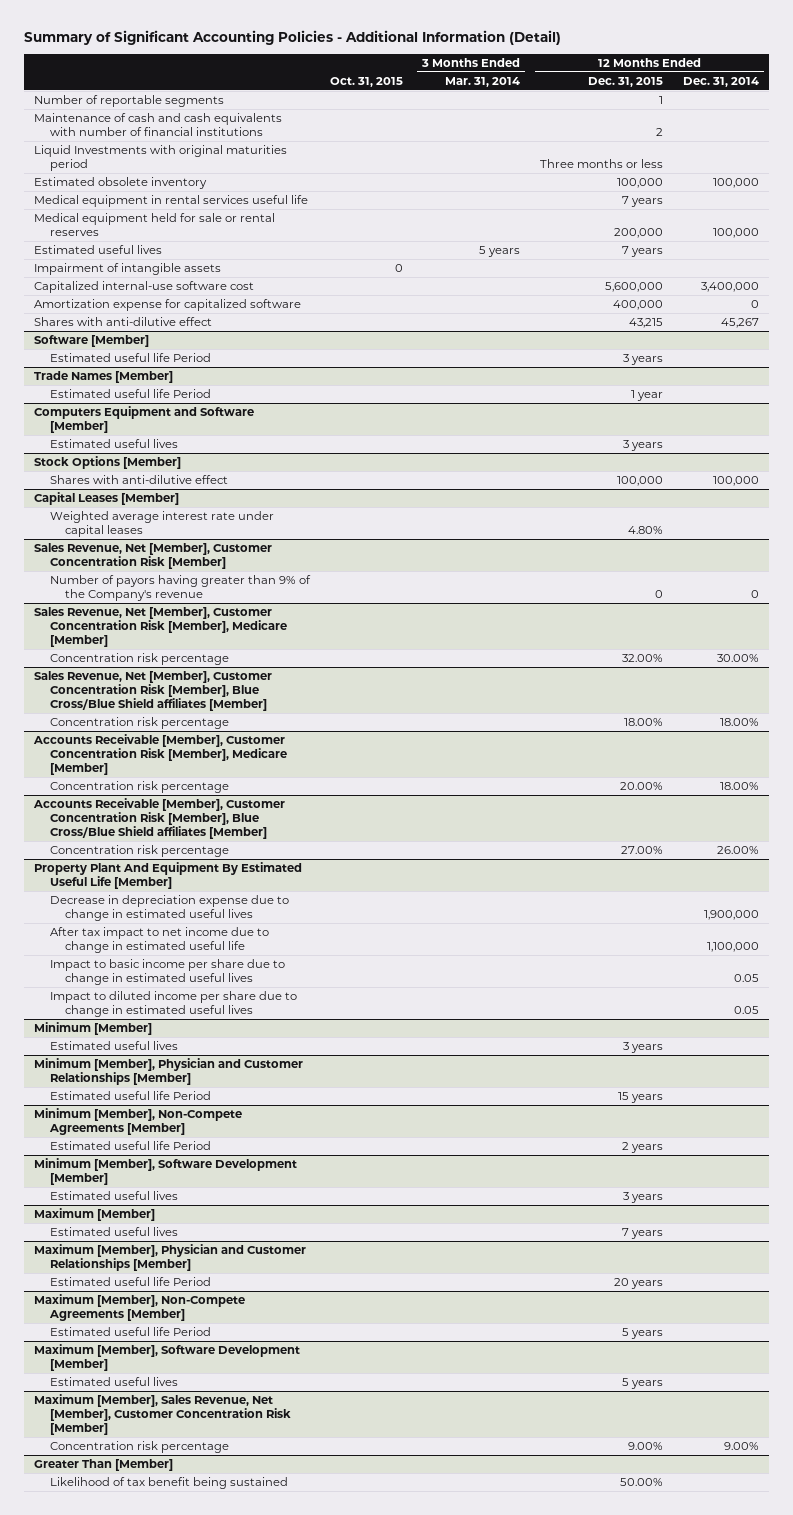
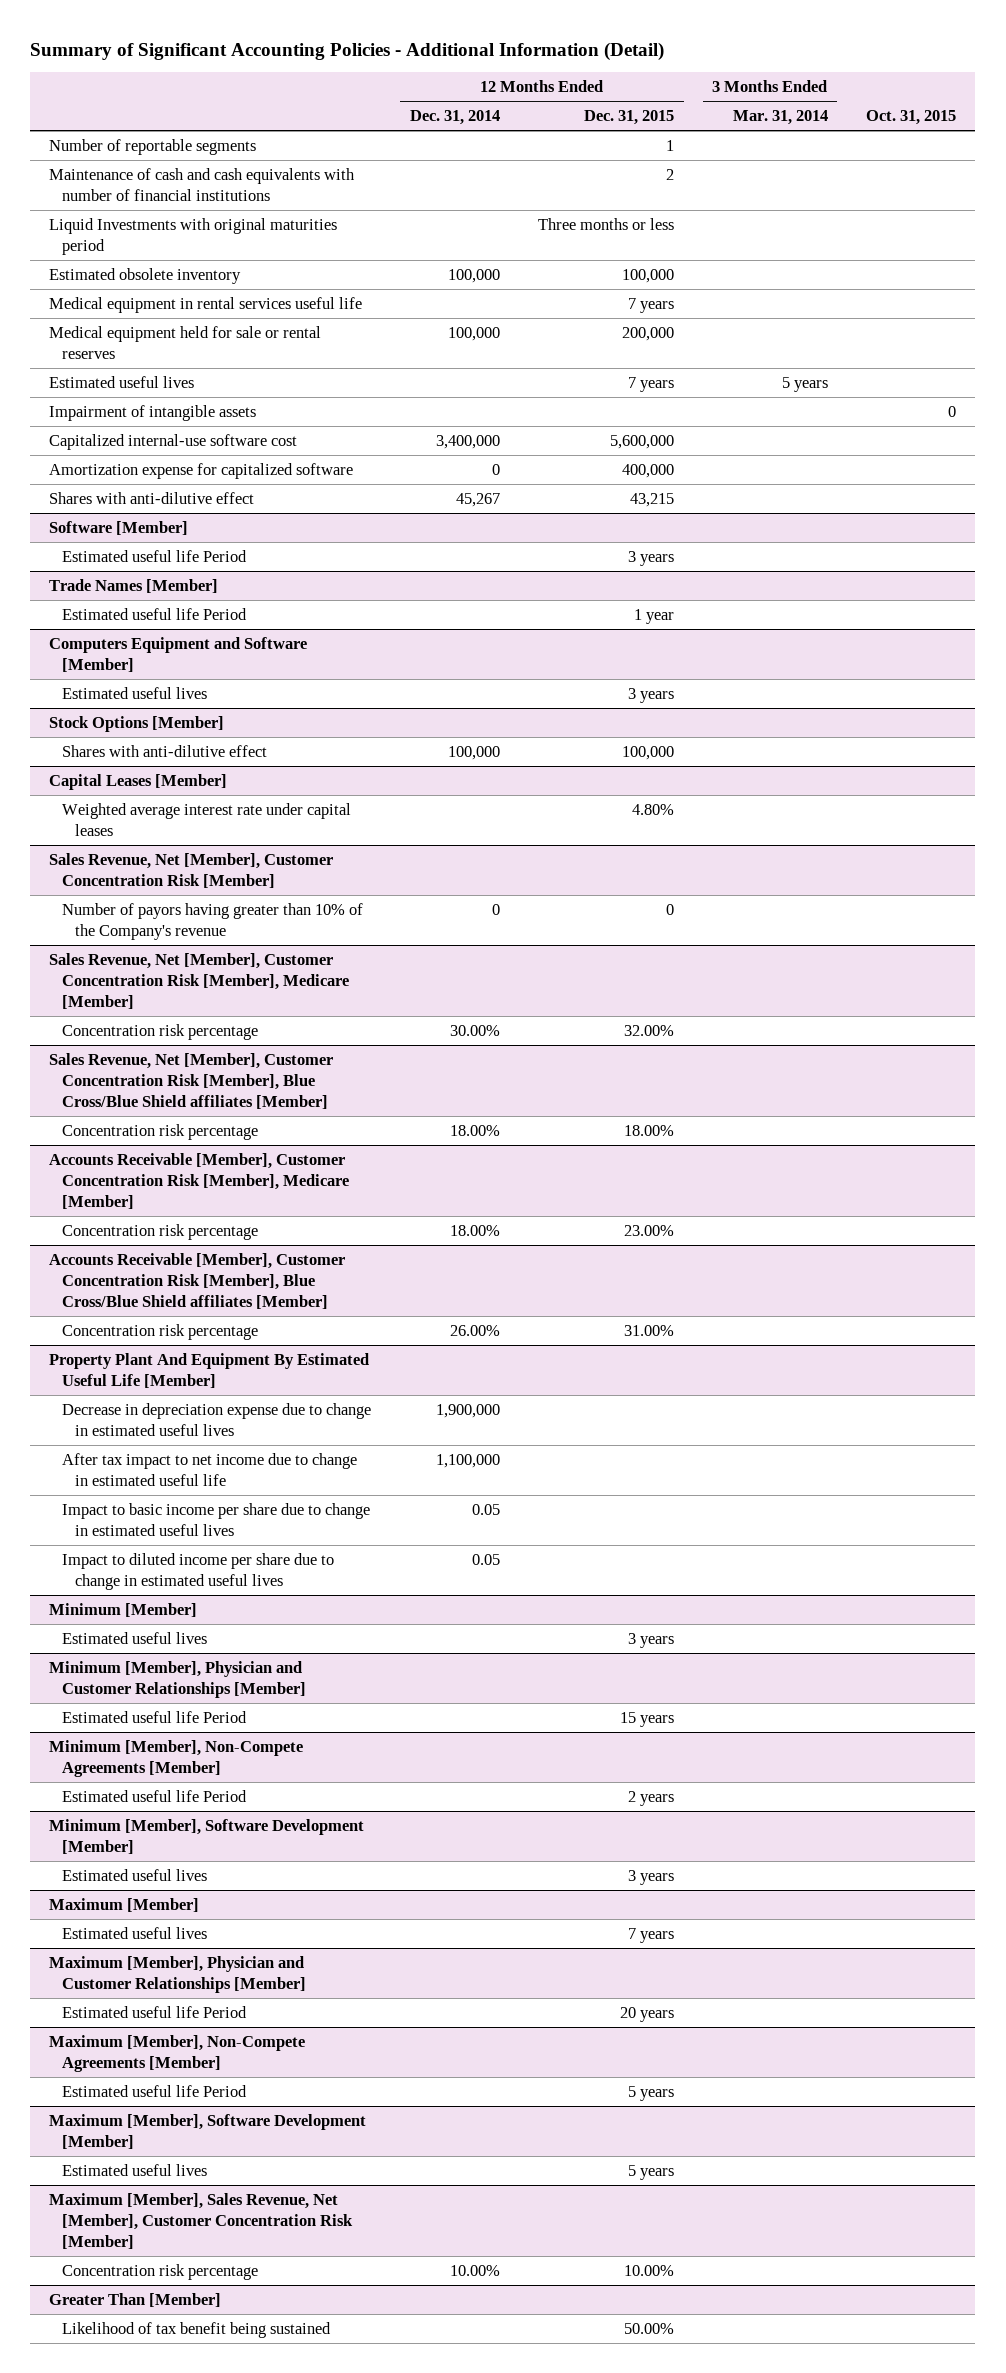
- | Oct. 31, 2015 | 3 Months Ended Mar. 31, 2014 | 12 Months Ended Dec. 31, 2015 | 12 Months Ended Dec. 31, 2014
+ | 12 Months Ended Dec. 31, 2014 | 12 Months Ended Dec. 31, 2015 | 3 Months Ended Mar. 31, 2014 | Oct. 31, 2015
@ Sales Revenue, Net [Member], Customer Concentration Risk [Member]
- Number of payors having greater than 9% of the Company's revenue | | | 0 | 0
+ Number of payors having greater than 10% of the Company's revenue | 0 | 0 | |
@ Accounts Receivable [Member], Customer Concentration Risk [Member], Medicare [Member]
- Concentration risk percentage | | | 20.00% | 18.00%
+ Concentration risk percentage | 18.00% | 23.00% | |
@ Accounts Receivable [Member], Customer Concentration Risk [Member], Blue Cross/Blue Shield affiliates [Member]
- Concentration risk percentage | | | 27.00% | 26.00%
+ Concentration risk percentage | 26.00% | 31.00% | |
@ Maximum [Member], Sales Revenue, Net [Member], Customer Concentration Risk [Member]
- Concentration risk percentage | | | 9.00% | 9.00%
+ Concentration risk percentage | 10.00% | 10.00% | |

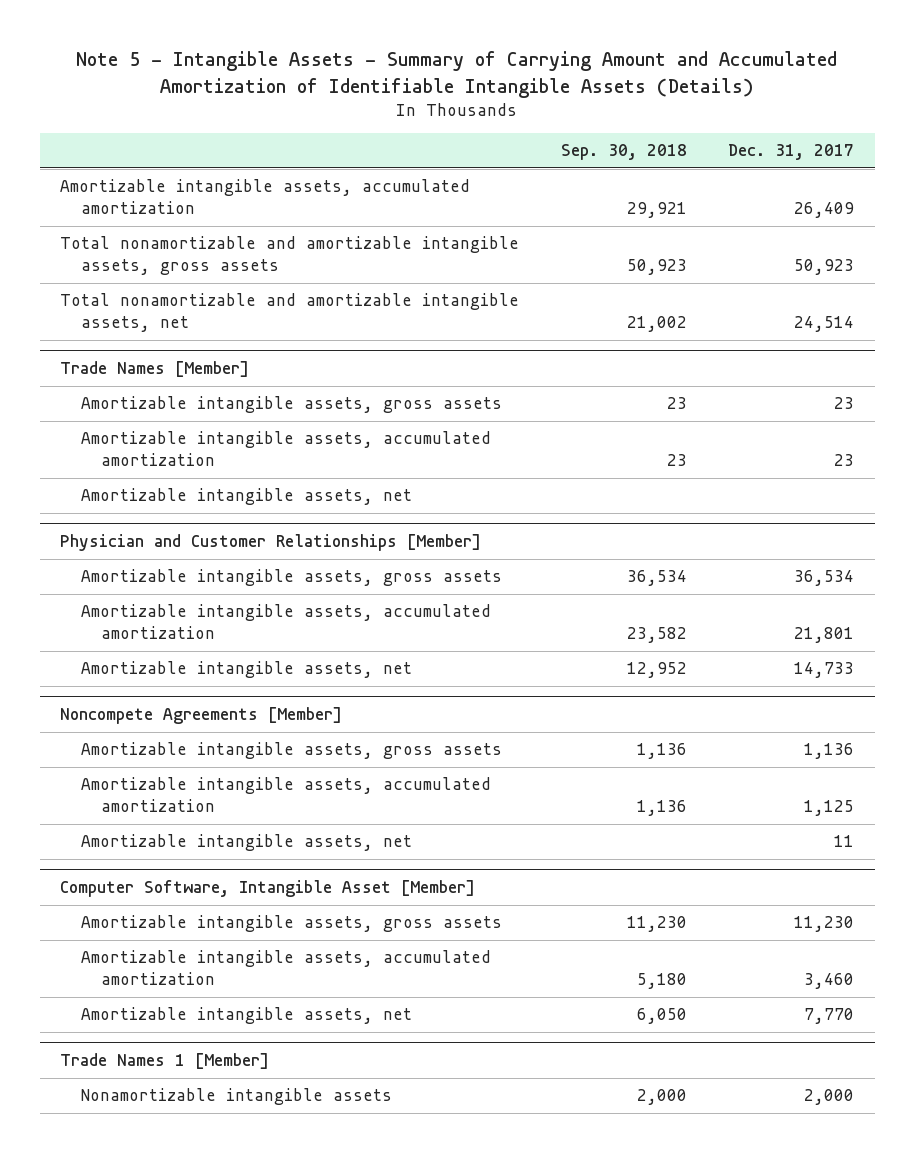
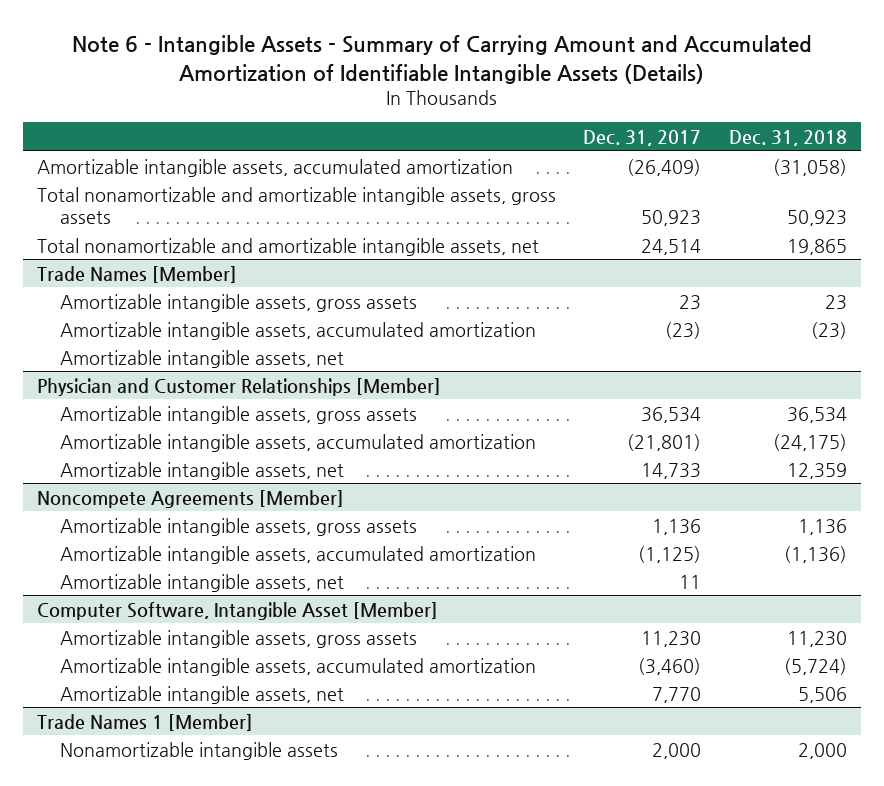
- Note 5 - Intangible Assets - Summary of Carrying Amount and Accumulated Amortization of Identifiable Intangible Assets (Details)
+ Note 6 - Intangible Assets - Summary of Carrying Amount and Accumulated Amortization of Identifiable Intangible Assets (Details)
- | Sep. 30, 2018 | Dec. 31, 2017
+ | Dec. 31, 2017 | Dec. 31, 2018
- Amortizable intangible assets, accumulated amortization | 29,921 | 26,409
+ Amortizable intangible assets, accumulated amortization | (26,409) | (31,058)
@ Trade Names [Member]
- Amortizable intangible assets, accumulated amortization | 23 | 23
+ Amortizable intangible assets, accumulated amortization | (23) | (23)
@ Physician and Customer Relationships [Member]
- Amortizable intangible assets, accumulated amortization | 23,582 | 21,801
+ Amortizable intangible assets, accumulated amortization | (21,801) | (24,175)
@ Noncompete Agreements [Member]
- Amortizable intangible assets, accumulated amortization | 1,136 | 1,125
+ Amortizable intangible assets, accumulated amortization | (1,125) | (1,136)
@ Computer Software, Intangible Asset [Member]
- Amortizable intangible assets, accumulated amortization | 5,180 | 3,460
+ Amortizable intangible assets, accumulated amortization | (3,460) | (5,724)

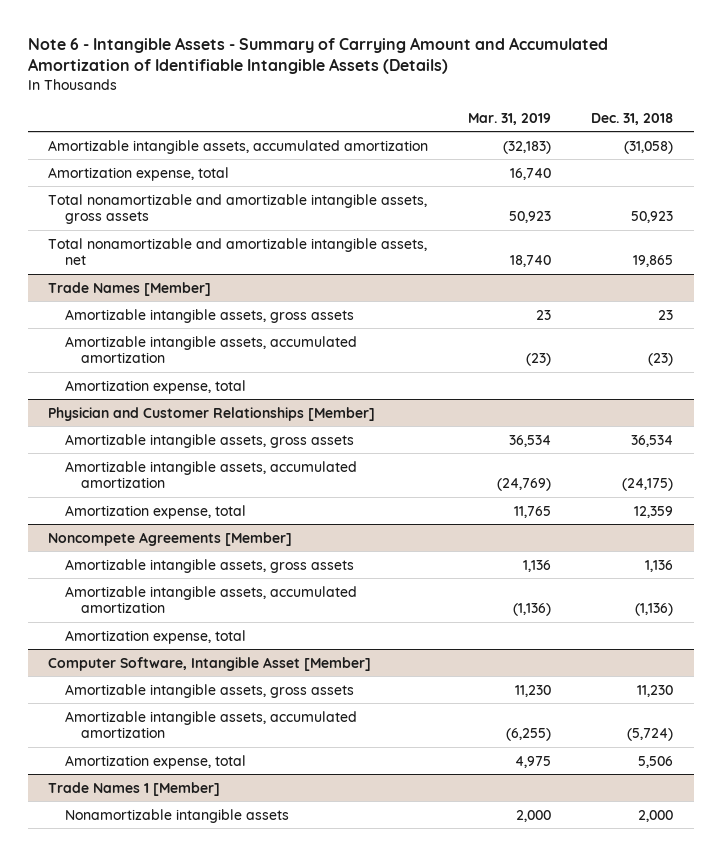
- | Dec. 31, 2017 | Dec. 31, 2018
+ | Mar. 31, 2019 | Dec. 31, 2018
+ Amortization expense, total | 16,740 |
@ Trade Names [Member]
- Amortizable intangible assets, net
+ Amortization expense, total
@ Physician and Customer Relationships [Member]
- Amortizable intangible assets, net | 14,733 | 12,359
+ Amortization expense, total | 11,765 | 12,359
@ Noncompete Agreements [Member]
- Amortizable intangible assets, net | 11 |
+ Amortization expense, total
@ Computer Software, Intangible Asset [Member]
- Amortizable intangible assets, net | 7,770 | 5,506
+ Amortization expense, total | 4,975 | 5,506

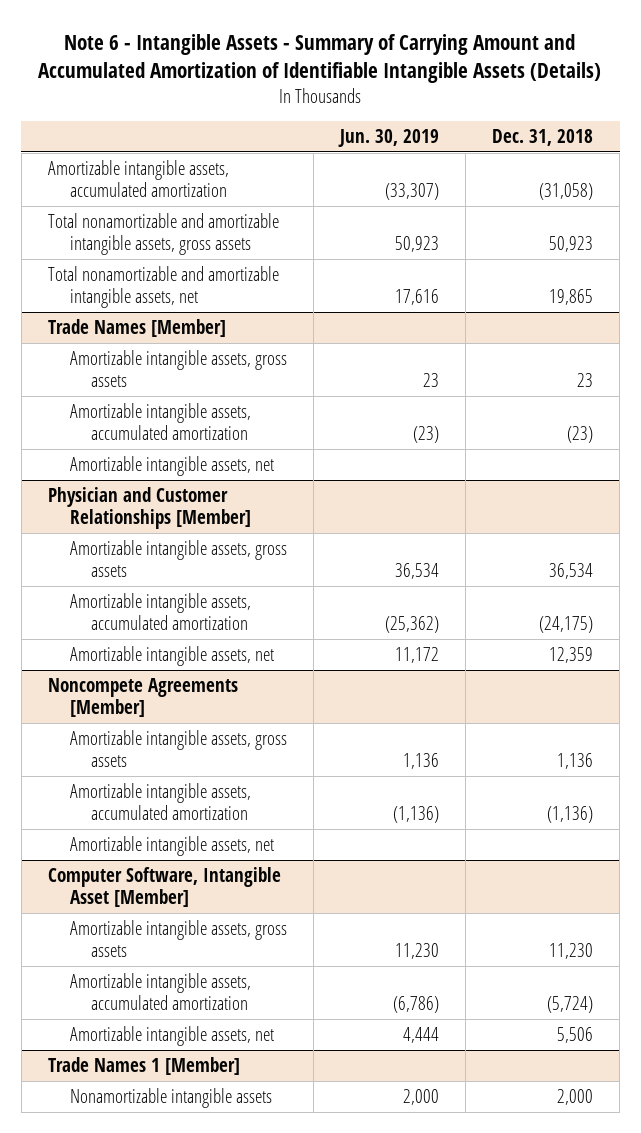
- | Mar. 31, 2019 | Dec. 31, 2018
+ | Jun. 30, 2019 | Dec. 31, 2018
- Amortization expense, total | 16,740 |
@ Trade Names [Member]
- Amortization expense, total
+ Amortizable intangible assets, net
@ Physician and Customer Relationships [Member]
- Amortization expense, total | 11,765 | 12,359
+ Amortizable intangible assets, net | 11,172 | 12,359
@ Noncompete Agreements [Member]
- Amortization expense, total
+ Amortizable intangible assets, net
@ Computer Software, Intangible Asset [Member]
- Amortization expense, total | 4,975 | 5,506
+ Amortizable intangible assets, net | 4,444 | 5,506

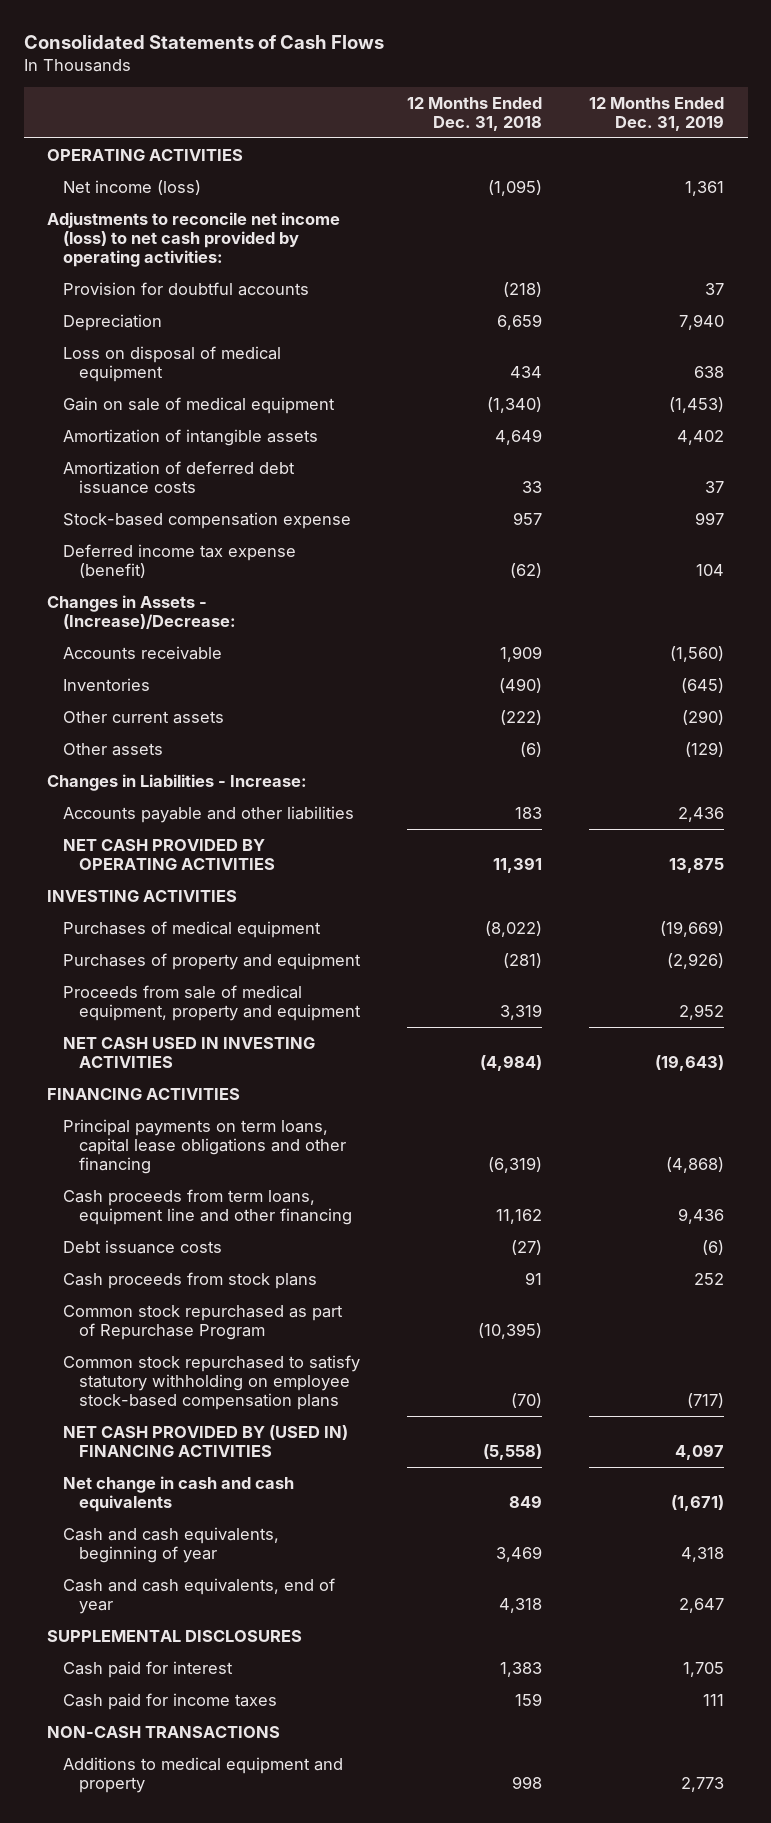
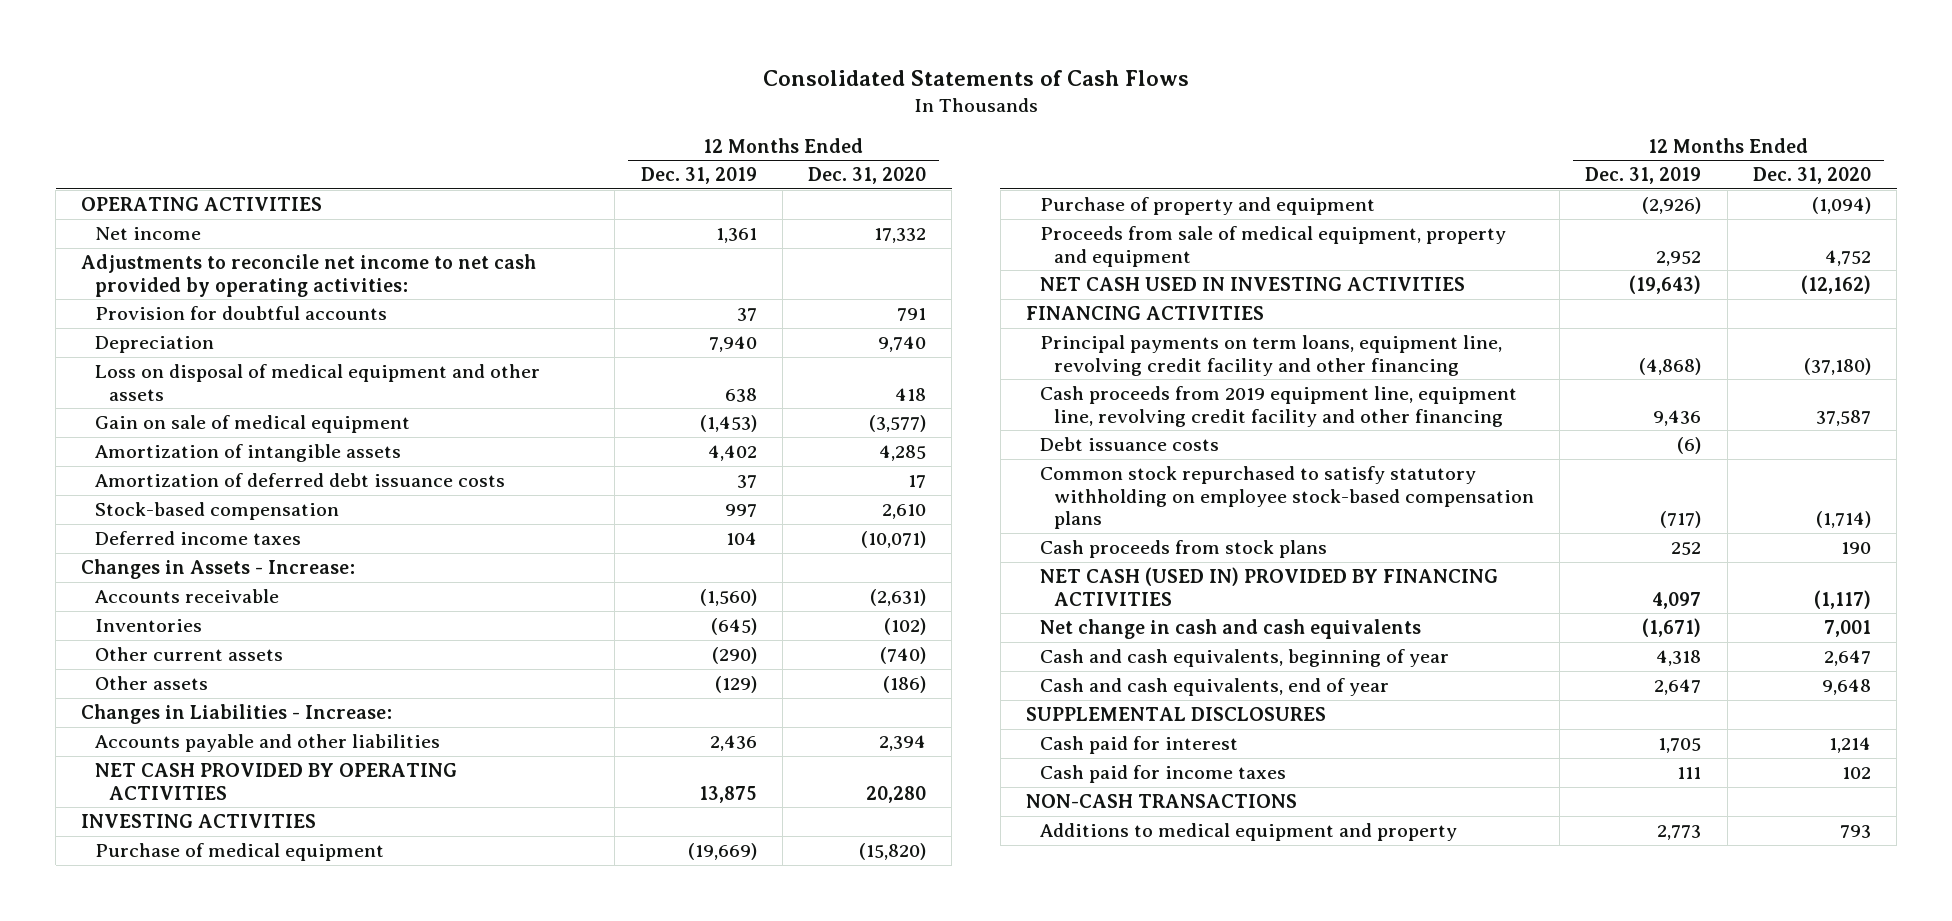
- | 12 Months Ended Dec. 31, 2018 | 12 Months Ended Dec. 31, 2019
+ | 12 Months Ended Dec. 31, 2019 | 12 Months Ended Dec. 31, 2020
- Net income (loss) | (1,095) | 1,361
- Adjustments to reconcile net income (loss) to net cash provided by operating activities:
+ Net income | 1,361 | 17,332
+ Adjustments to reconcile net income to net cash provided by operating activities:
- Loss on disposal of medical equipment | 434 | 638
+ Loss on disposal of medical equipment and other assets | 638 | 418
- Stock-based compensation expense | 957 | 997
- Deferred income tax expense (benefit) | (62) | 104
- Changes in Assets - (Increase)/Decrease:
+ Stock-based compensation | 997 | 2,610
+ Deferred income taxes | 104 | (10,071)
+ Changes in Assets - Increase:
- Purchases of medical equipment | (8,022) | (19,669)
- Purchases of property and equipment | (281) | (2,926)
+ Purchase of medical equipment | (19,669) | (15,820)
+ Purchase of property and equipment | (2,926) | (1,094)
- Principal payments on term loans, capital lease obligations and other financing | (6,319) | (4,868)
- Cash proceeds from term loans, equipment line and other financing | 11,162 | 9,436
+ Principal payments on term loans, equipment line, revolving credit facility and other financing | (4,868) | (37,180)
+ Cash proceeds from 2019 equipment line, equipment line, revolving credit facility and other financing | 9,436 | 37,587
- Common stock repurchased as part of Repurchase Program | (10,395) |
- NET CASH PROVIDED BY (USED IN) FINANCING ACTIVITIES | (5,558) | 4,097
moved down: Cash proceeds from stock plans | 252 | 190
+ NET CASH (USED IN) PROVIDED BY FINANCING ACTIVITIES | 4,097 | (1,117)

